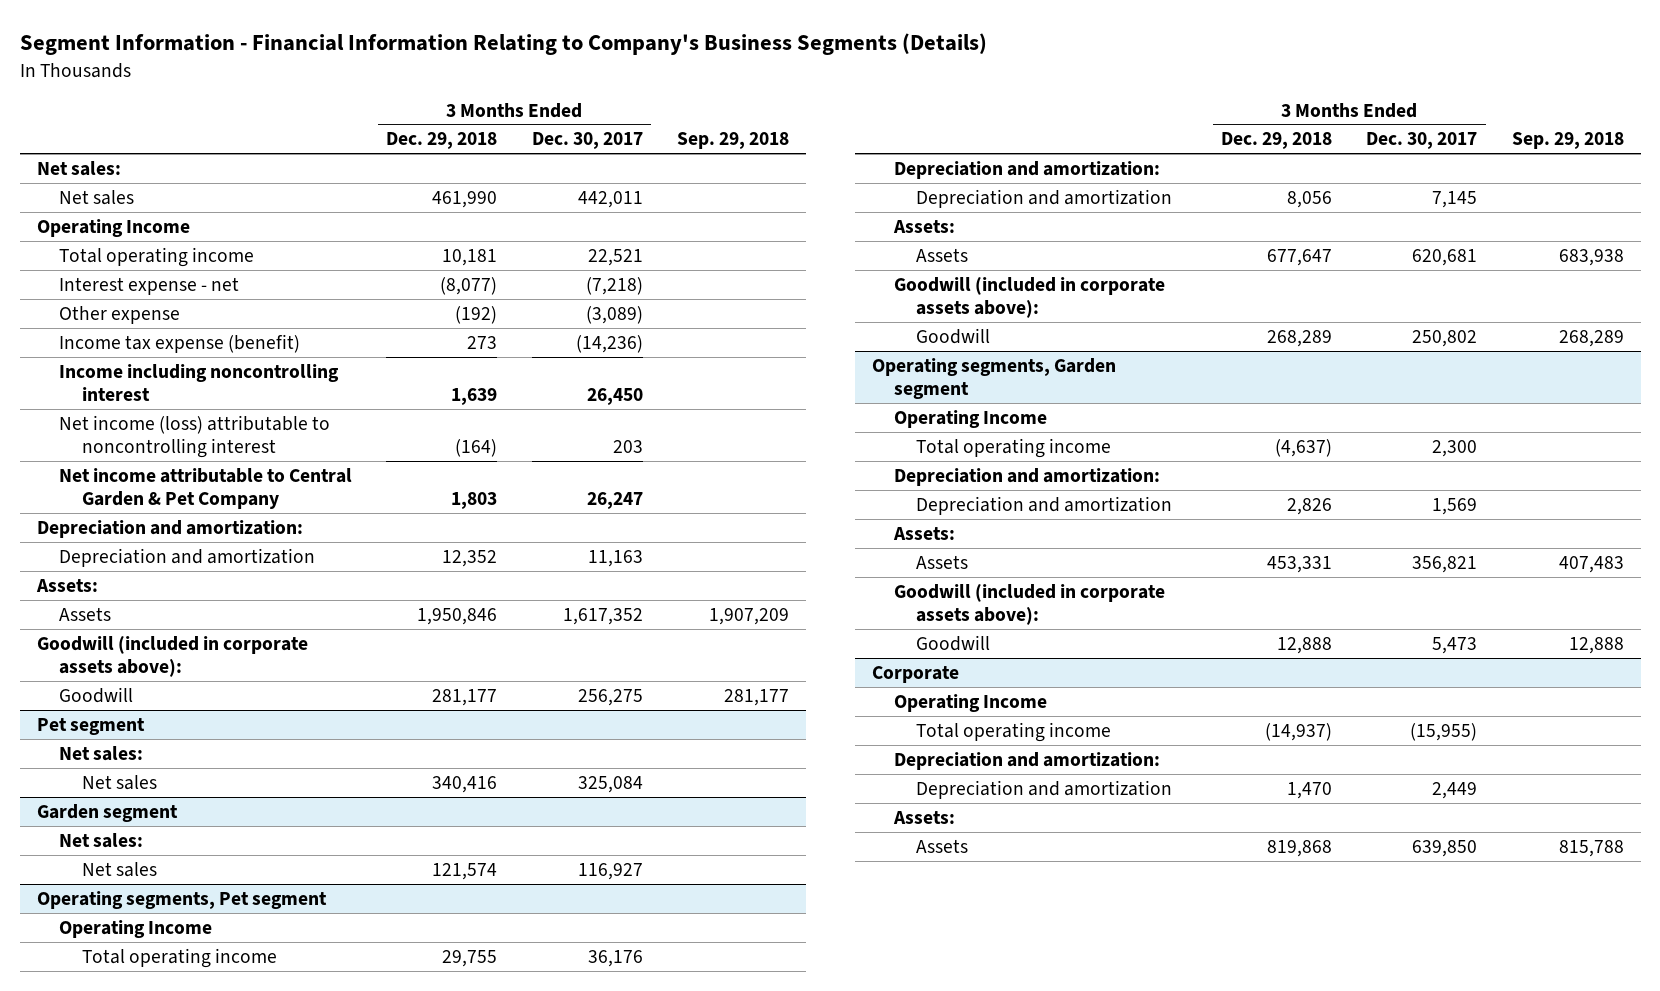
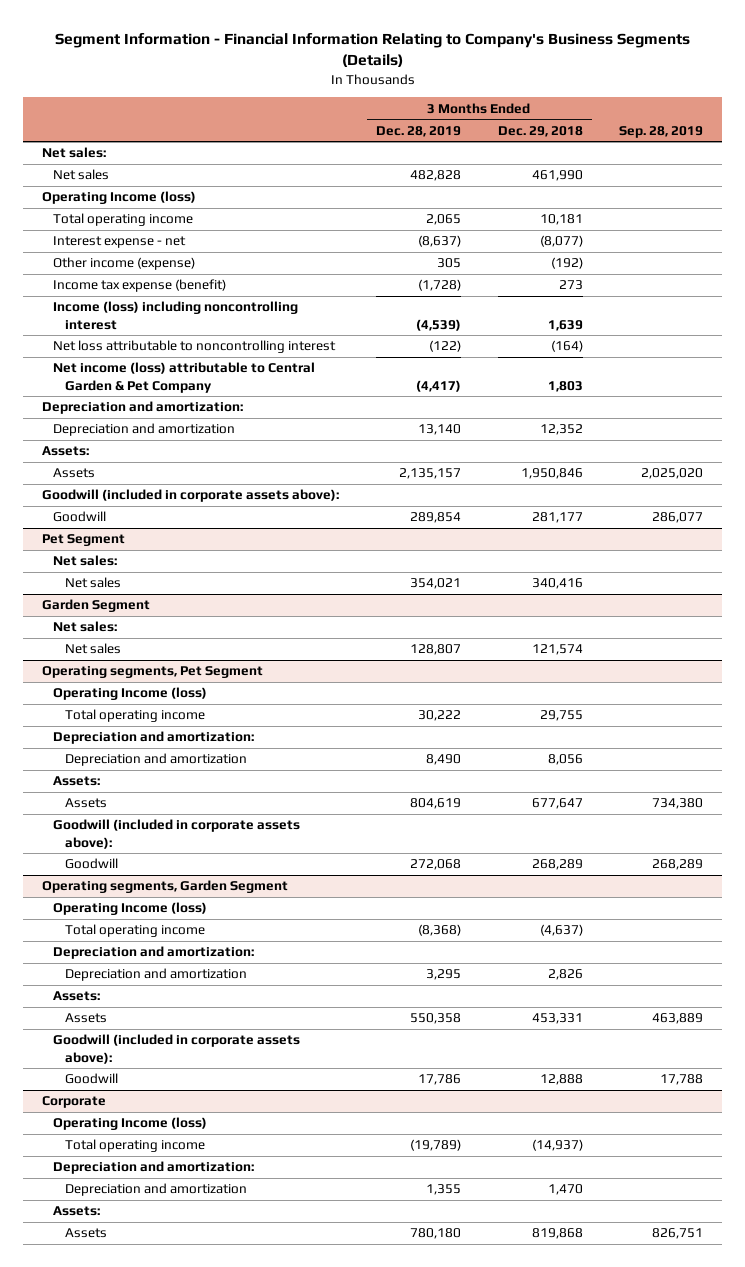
- | 3 Months Ended Dec. 29, 2018 | 3 Months Ended Dec. 30, 2017 | Sep. 29, 2018
+ | 3 Months Ended Dec. 28, 2019 | 3 Months Ended Dec. 29, 2018 | Sep. 28, 2019
- Operating Income
+ Operating Income (loss)
- Other expense | (192) | (3,089) |
+ Other income (expense) | 305 | (192) |
- Income including noncontrolling interest | 1,639 | 26,450 |
- Net income (loss) attributable to noncontrolling interest | (164) | 203 |
- Net income attributable to Central Garden & Pet Company | 1,803 | 26,247 |
+ Income (loss) including noncontrolling interest | (4,539) | 1,639 |
+ Net loss attributable to noncontrolling interest | (122) | (164) |
+ Net income (loss) attributable to Central Garden & Pet Company | (4,417) | 1,803 |
- Pet segment
+ Pet Segment
- Garden segment
+ Garden Segment
- Operating segments, Pet segment
- Operating Income
+ Operating segments, Pet Segment
+ Operating Income (loss)
- Operating segments, Garden segment
- Operating Income
+ Operating segments, Garden Segment
+ Operating Income (loss)
@ Corporate
- Operating Income
+ Operating Income (loss)

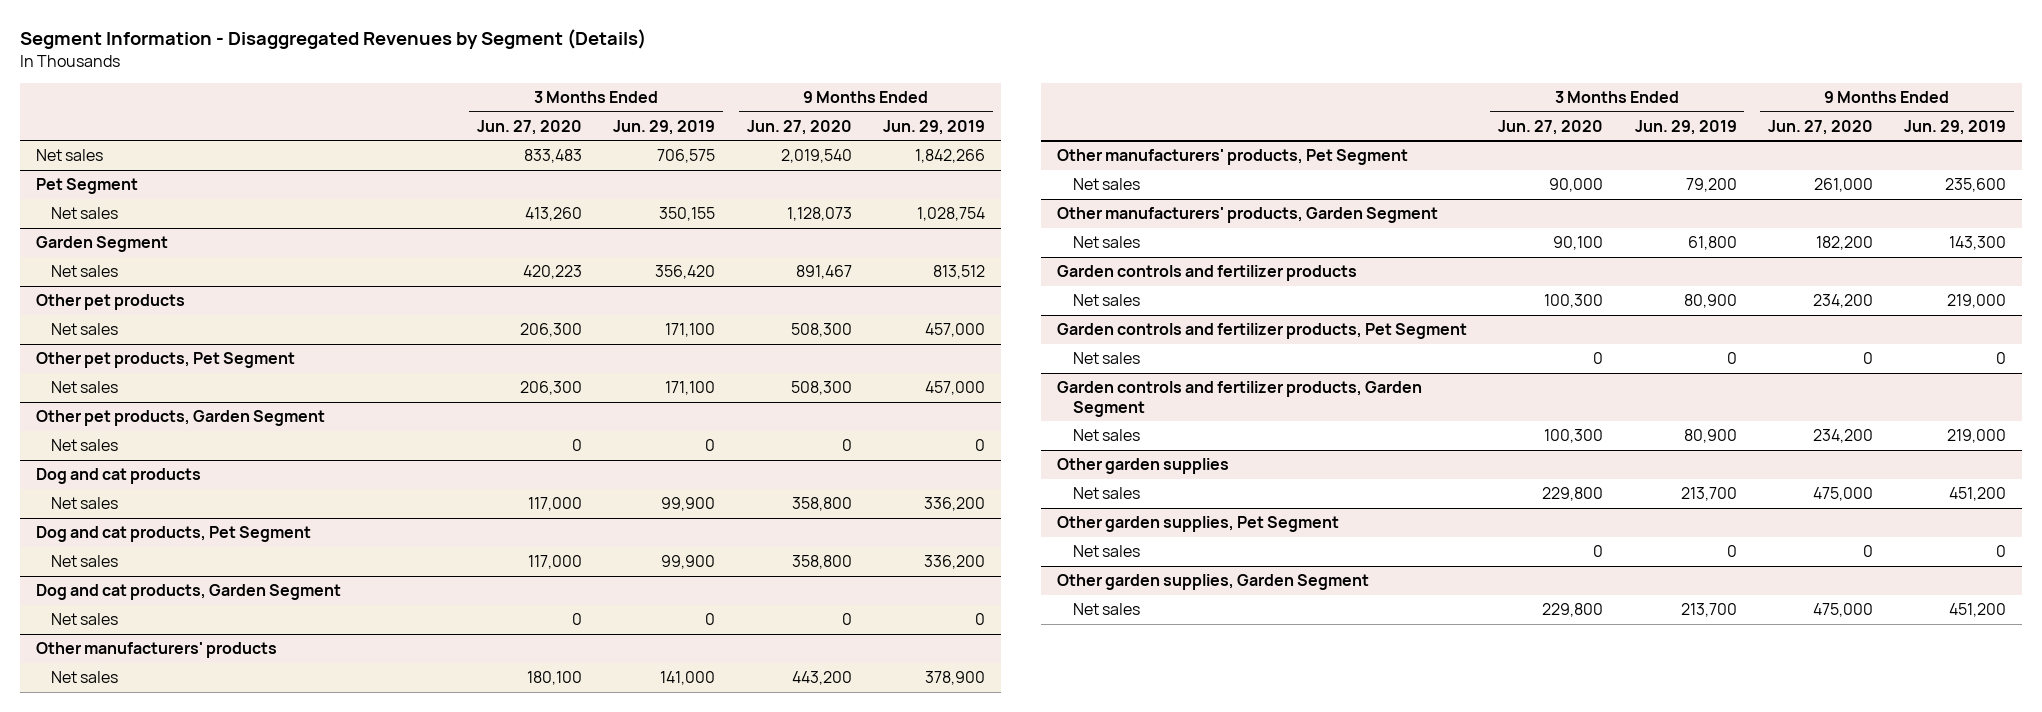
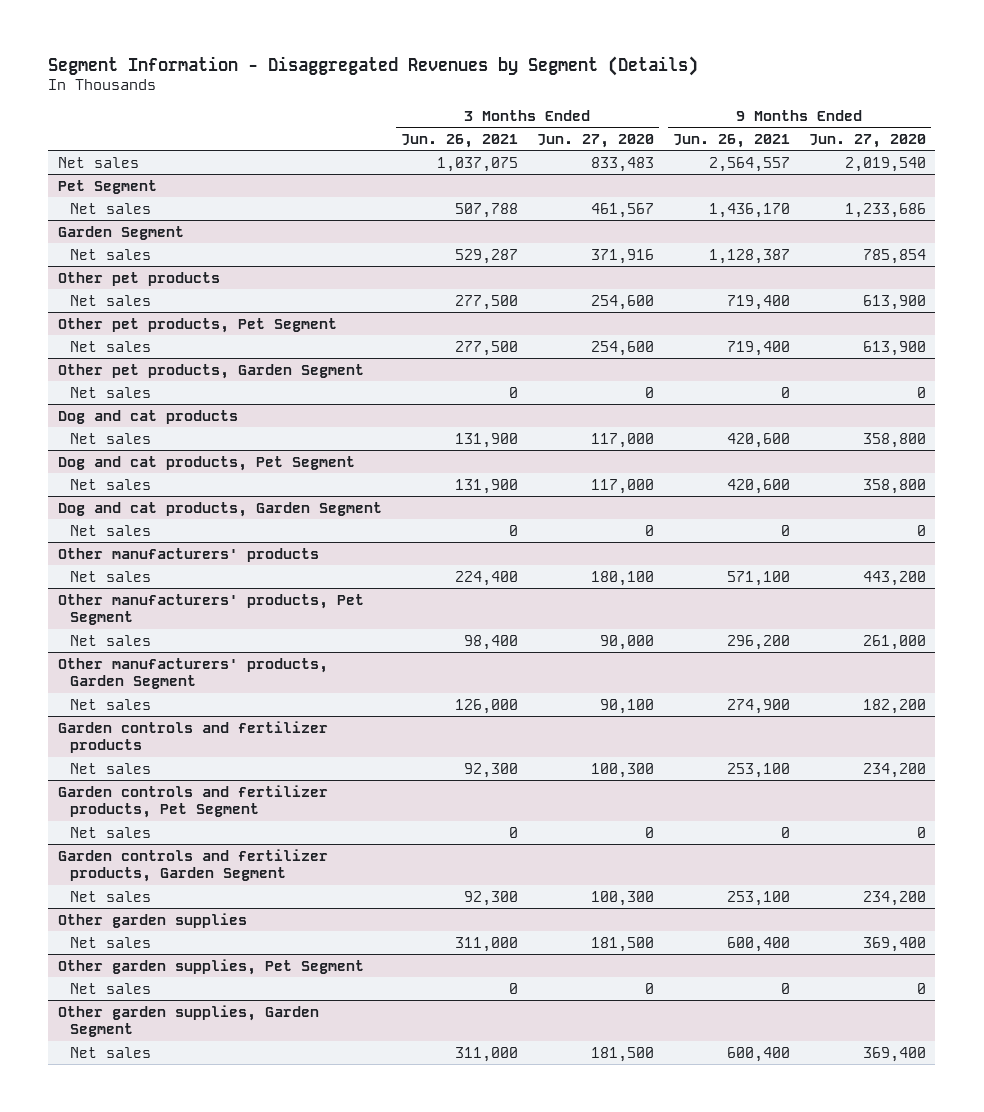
- | 3 Months Ended Jun. 27, 2020 | 3 Months Ended Jun. 29, 2019 | 9 Months Ended Jun. 27, 2020 | 9 Months Ended Jun. 29, 2019
+ | 3 Months Ended Jun. 26, 2021 | 3 Months Ended Jun. 27, 2020 | 9 Months Ended Jun. 26, 2021 | 9 Months Ended Jun. 27, 2020
@ Pet Segment
- Net sales | 413,260 | 350,155 | 1,128,073 | 1,028,754
+ Net sales | 507,788 | 461,567 | 1,436,170 | 1,233,686
@ Garden Segment
- Net sales | 420,223 | 356,420 | 891,467 | 813,512
+ Net sales | 529,287 | 371,916 | 1,128,387 | 785,854
@ Other pet products
- Net sales | 206,300 | 171,100 | 508,300 | 457,000
+ Net sales | 277,500 | 254,600 | 719,400 | 613,900
@ Other pet products, Pet Segment
- Net sales | 206,300 | 171,100 | 508,300 | 457,000
+ Net sales | 277,500 | 254,600 | 719,400 | 613,900
@ Other garden supplies
- Net sales | 229,800 | 213,700 | 475,000 | 451,200
+ Net sales | 311,000 | 181,500 | 600,400 | 369,400
@ Other garden supplies, Garden Segment
- Net sales | 229,800 | 213,700 | 475,000 | 451,200
+ Net sales | 311,000 | 181,500 | 600,400 | 369,400

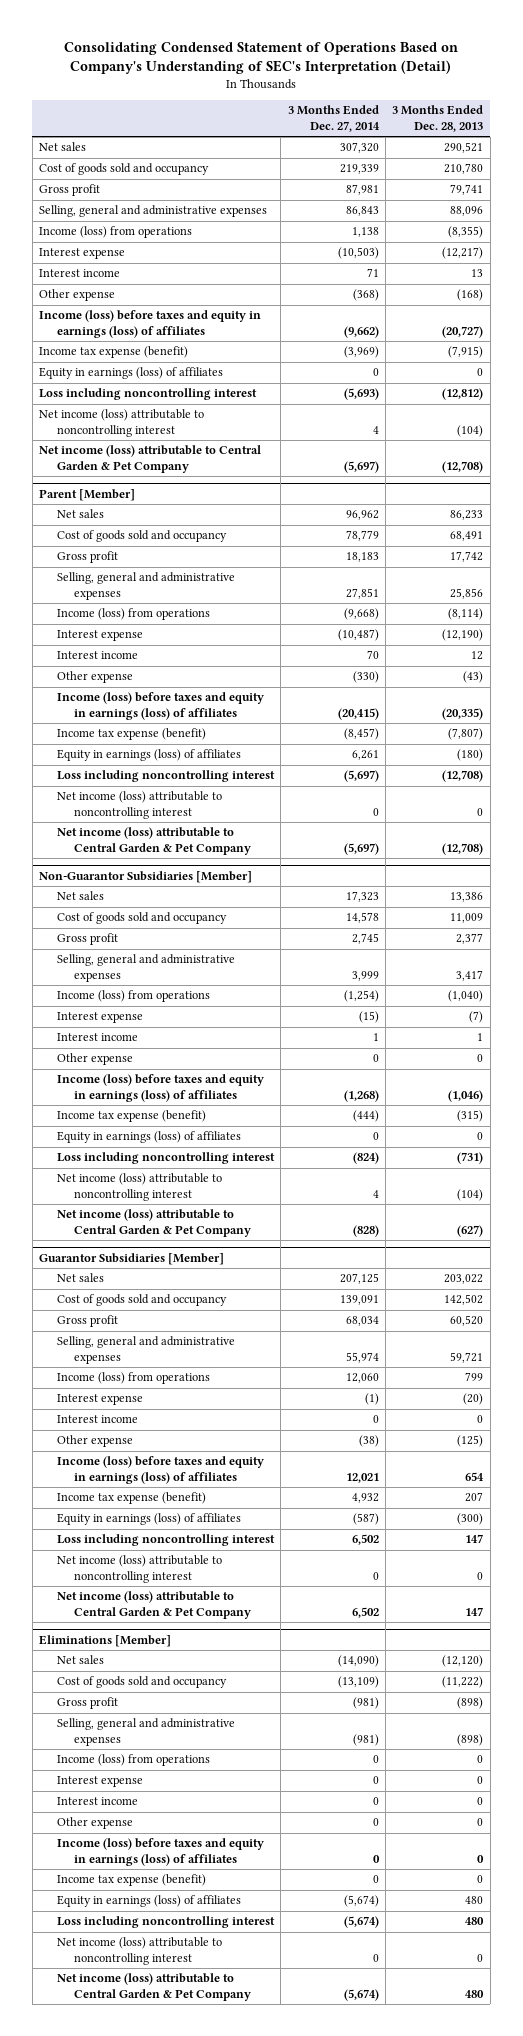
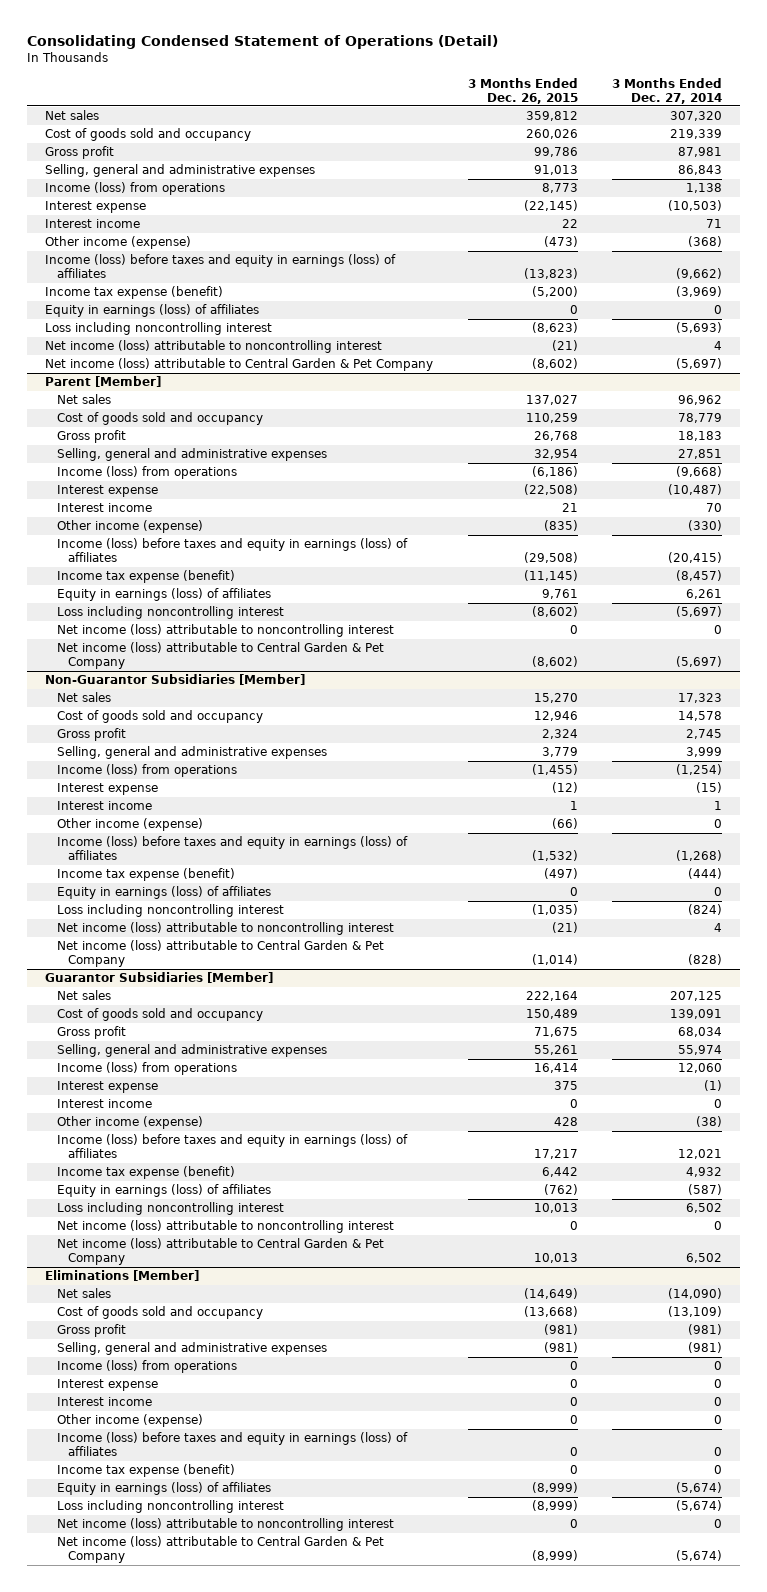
- Consolidating Condensed Statement of Operations Based on Company's Understanding of SEC's Interpretation (Detail)
+ Consolidating Condensed Statement of Operations (Detail)
- | 3 Months Ended Dec. 27, 2014 | 3 Months Ended Dec. 28, 2013
+ | 3 Months Ended Dec. 26, 2015 | 3 Months Ended Dec. 27, 2014
- Other expense | (368) | (168)
+ Other income (expense) | (473) | (368)
@ Parent [Member]
- Other expense | (330) | (43)
+ Other income (expense) | (835) | (330)
@ Non-Guarantor Subsidiaries [Member]
- Other expense | 0 | 0
+ Other income (expense) | (66) | 0
@ Guarantor Subsidiaries [Member]
- Other expense | (38) | (125)
+ Other income (expense) | 428 | (38)
@ Eliminations [Member]
- Other expense | 0 | 0
+ Other income (expense) | 0 | 0

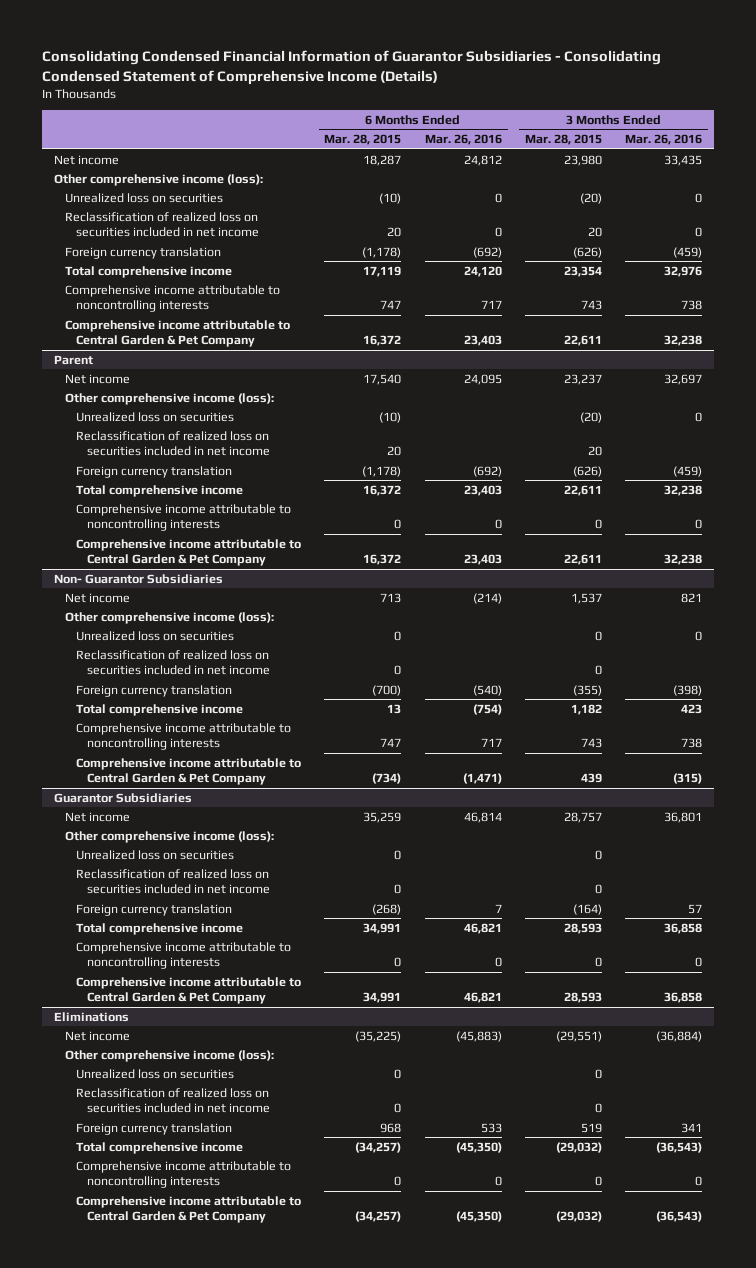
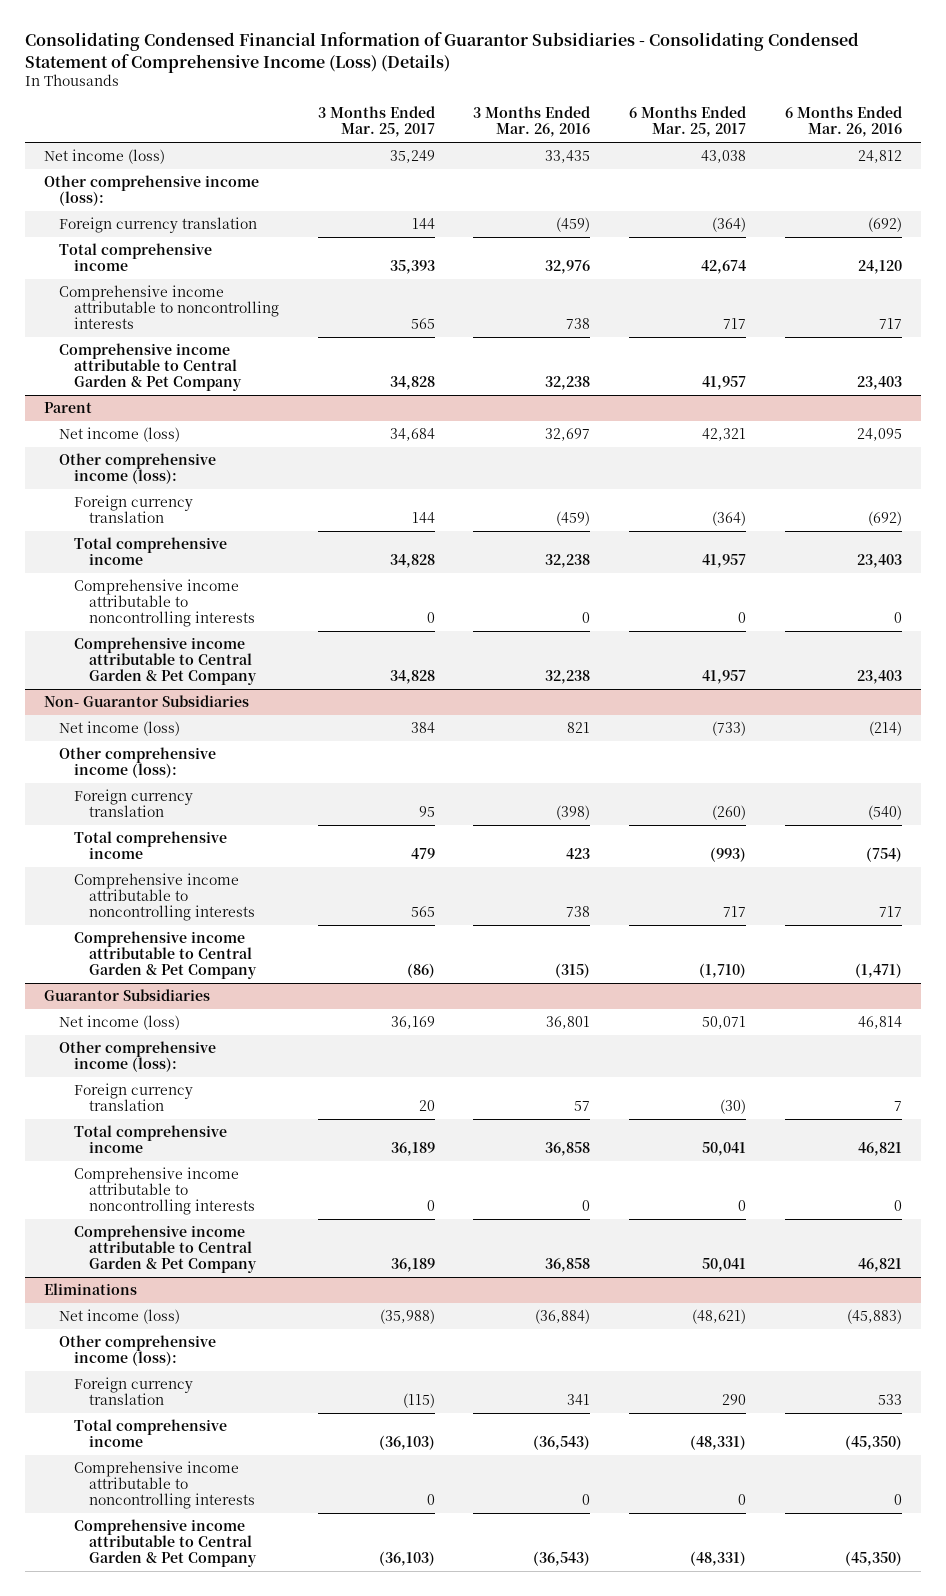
- Consolidating Condensed Financial Information of Guarantor Subsidiaries - Consolidating Condensed Statement of Comprehensive Income (Details)
+ Consolidating Condensed Financial Information of Guarantor Subsidiaries - Consolidating Condensed Statement of Comprehensive Income (Loss) (Details)
- | 6 Months Ended Mar. 28, 2015 | 6 Months Ended Mar. 26, 2016 | 3 Months Ended Mar. 28, 2015 | 3 Months Ended Mar. 26, 2016
+ | 3 Months Ended Mar. 25, 2017 | 3 Months Ended Mar. 26, 2016 | 6 Months Ended Mar. 25, 2017 | 6 Months Ended Mar. 26, 2016
- Net income | 18,287 | 24,812 | 23,980 | 33,435
+ Net income (loss) | 35,249 | 33,435 | 43,038 | 24,812
- Unrealized loss on securities | (10) | 0 | (20) | 0
- Reclassification of realized loss on securities included in net income | 20 | 0 | 20 | 0
@ Parent
- Net income | 17,540 | 24,095 | 23,237 | 32,697
+ Net income (loss) | 34,684 | 32,697 | 42,321 | 24,095
- Unrealized loss on securities | (10) | | (20) | 0
- Reclassification of realized loss on securities included in net income | 20 | | 20 |
@ Non- Guarantor Subsidiaries
- Net income | 713 | (214) | 1,537 | 821
+ Net income (loss) | 384 | 821 | (733) | (214)
- Unrealized loss on securities | 0 | | 0 | 0
- Reclassification of realized loss on securities included in net income | 0 | | 0 |
@ Guarantor Subsidiaries
- Net income | 35,259 | 46,814 | 28,757 | 36,801
+ Net income (loss) | 36,169 | 36,801 | 50,071 | 46,814
- Unrealized loss on securities | 0 | | 0 |
- Reclassification of realized loss on securities included in net income | 0 | | 0 |
@ Eliminations
- Net income | (35,225) | (45,883) | (29,551) | (36,884)
+ Net income (loss) | (35,988) | (36,884) | (48,621) | (45,883)
- Unrealized loss on securities | 0 | | 0 |
- Reclassification of realized loss on securities included in net income | 0 | | 0 |

